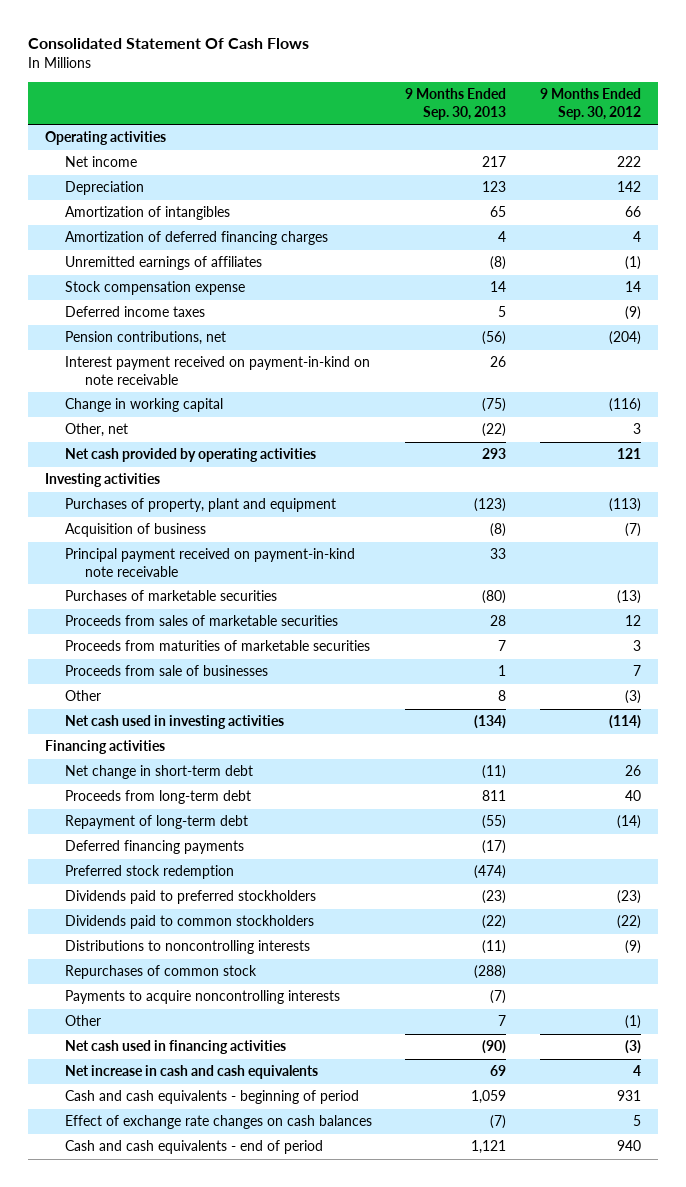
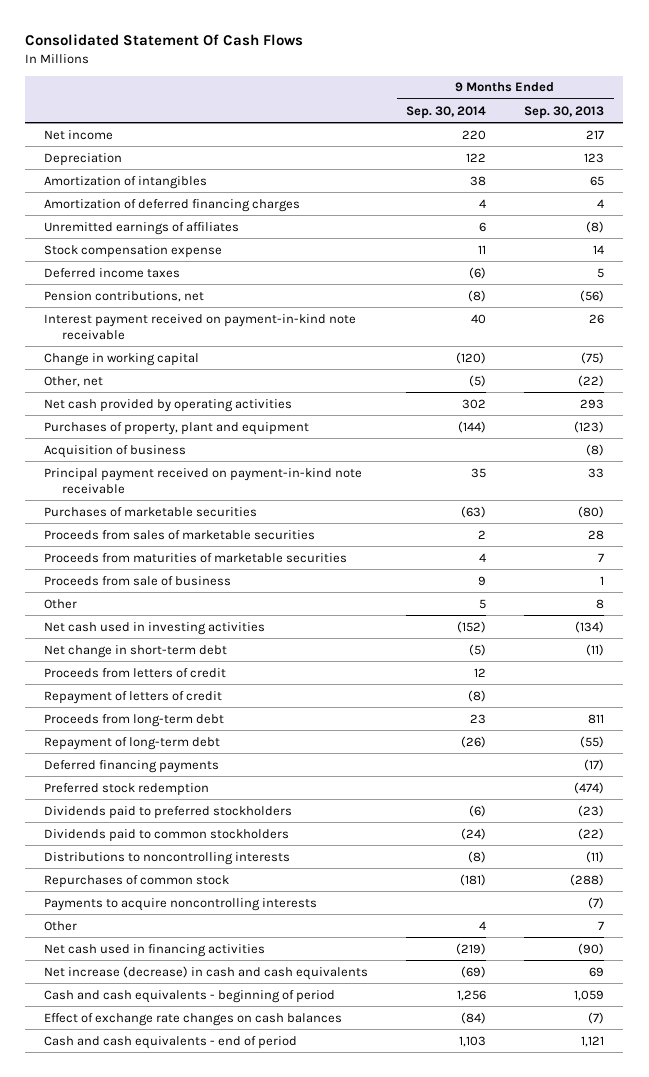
- | 9 Months Ended Sep. 30, 2013 | 9 Months Ended Sep. 30, 2012
+ | 9 Months Ended Sep. 30, 2014 | 9 Months Ended Sep. 30, 2013
- Operating activities
- Interest payment received on payment-in-kind on note receivable | 26 |
+ Interest payment received on payment-in-kind note receivable | 40 | 26
- Investing activities
- Proceeds from sale of businesses | 1 | 7
+ Proceeds from sale of business | 9 | 1
- Financing activities
+ Proceeds from letters of credit | 12 |
+ Repayment of letters of credit | (8) |
- Net increase in cash and cash equivalents | 69 | 4
+ Net increase (decrease) in cash and cash equivalents | (69) | 69

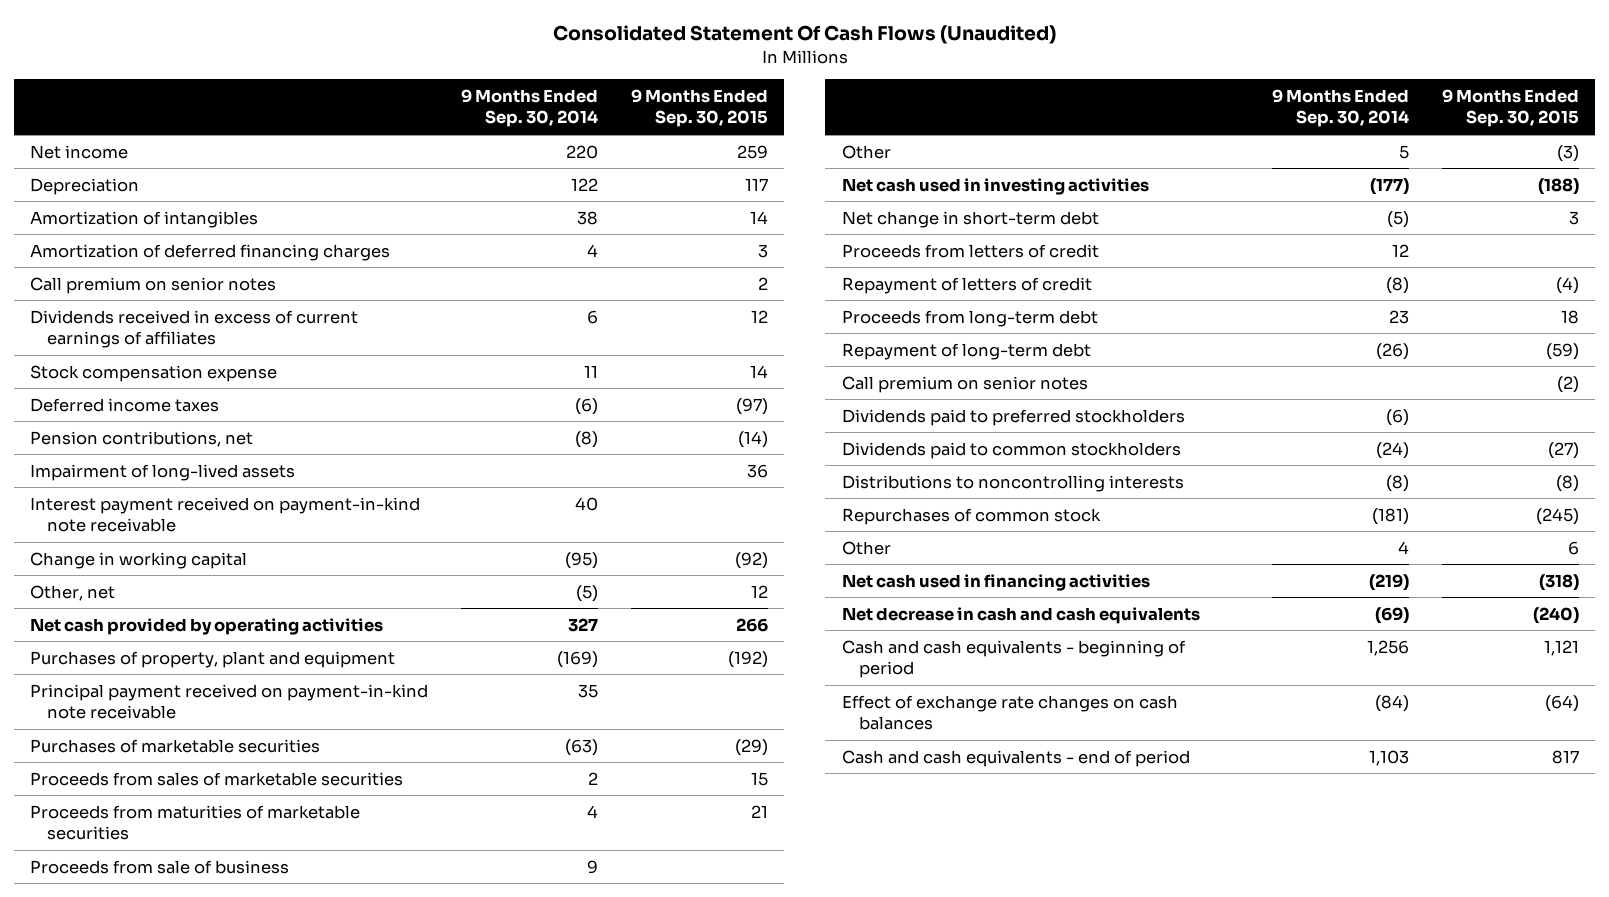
- Consolidated Statement Of Cash Flows
+ Consolidated Statement Of Cash Flows (Unaudited)
- | 9 Months Ended Sep. 30, 2014 | 9 Months Ended Sep. 30, 2013
+ | 9 Months Ended Sep. 30, 2014 | 9 Months Ended Sep. 30, 2015
- Unremitted earnings of affiliates | 6 | (8)
+ Call premium on senior notes | | 2
+ Dividends received in excess of current earnings of affiliates | 6 | 12
+ Impairment of long-lived assets | | 36
- Change in working capital | (120) | (75)
+ Change in working capital | (95) | (92)
- Net cash provided by operating activities | 302 | 293
- Purchases of property, plant and equipment | (144) | (123)
- Acquisition of business | | (8)
+ Net cash provided by operating activities | 327 | 266
+ Purchases of property, plant and equipment | (169) | (192)
- Net cash used in investing activities | (152) | (134)
+ Net cash used in investing activities | (177) | (188)
- Deferred financing payments | | (17)
- Preferred stock redemption | | (474)
+ Call premium on senior notes | | (2)
- Payments to acquire noncontrolling interests | | (7)
- Net increase (decrease) in cash and cash equivalents | (69) | 69
+ Net decrease in cash and cash equivalents | (69) | (240)

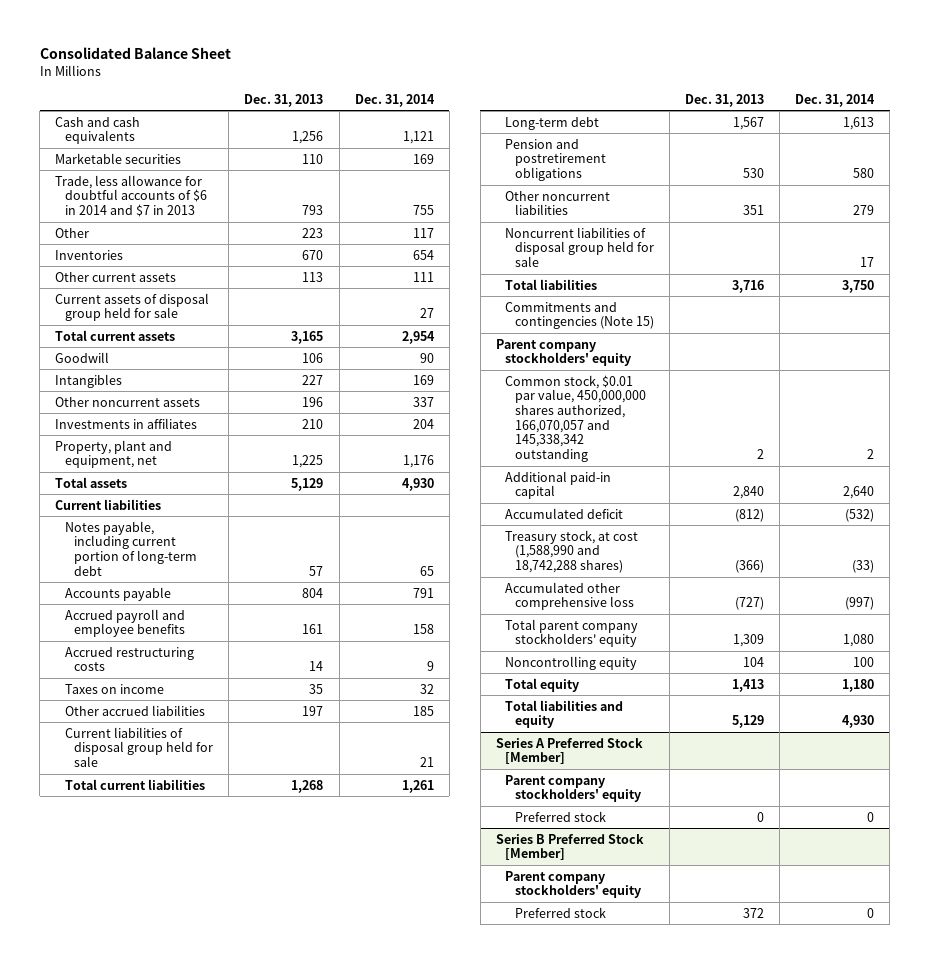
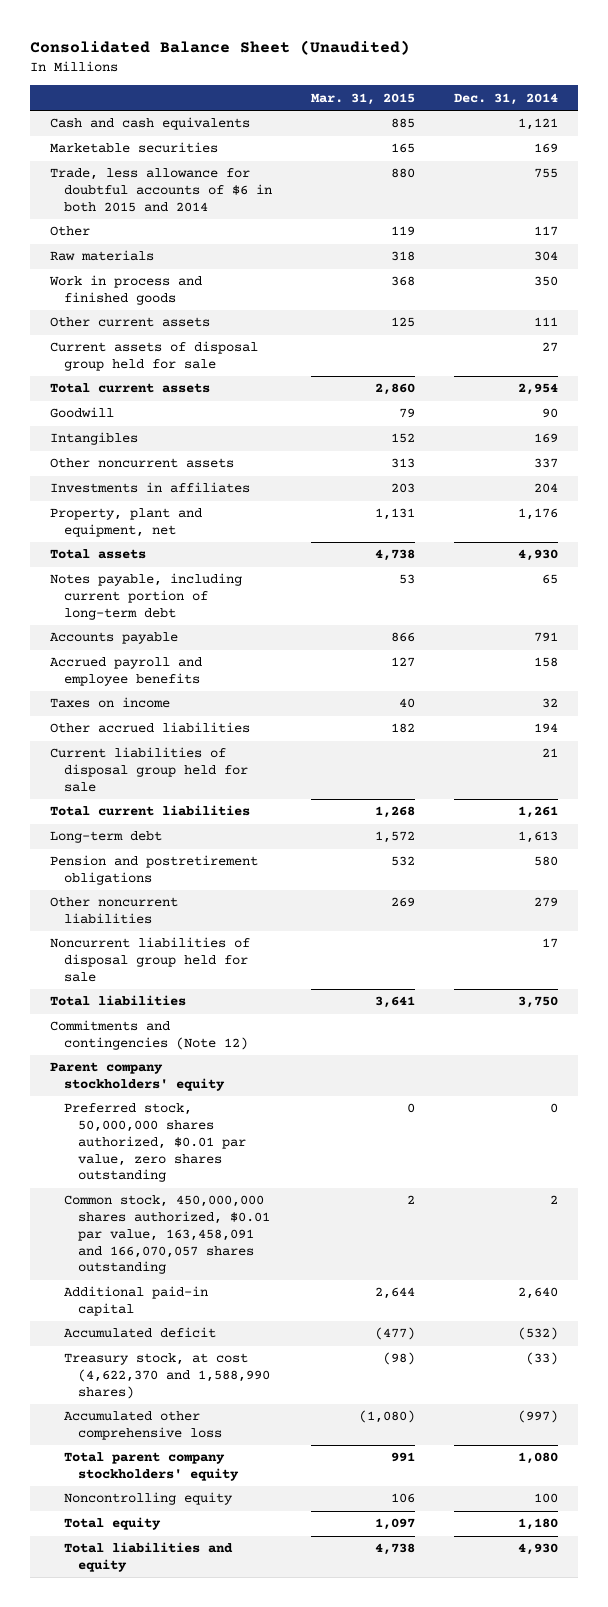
- Consolidated Balance Sheet
+ Consolidated Balance Sheet (Unaudited)
- | Dec. 31, 2013 | Dec. 31, 2014
+ | Mar. 31, 2015 | Dec. 31, 2014
- Trade, less allowance for doubtful accounts of $6 in 2014 and $7 in 2013 | 793 | 755
+ Trade, less allowance for doubtful accounts of $6 in both 2015 and 2014 | 880 | 755
- Inventories | 670 | 654
+ Raw materials | 318 | 304
+ Work in process and finished goods | 368 | 350
- Current liabilities
- Accrued restructuring costs | 14 | 9
- Other accrued liabilities | 197 | 185
+ Other accrued liabilities | 182 | 194
- Commitments and contingencies (Note 15)
+ Commitments and contingencies (Note 12)
- Common stock, $0.01 par value, 450,000,000 shares authorized, 166,070,057 and 145,338,342 outstanding | 2 | 2
+ Preferred stock, 50,000,000 shares authorized, $0.01 par value, zero shares outstanding | 0 | 0
+ Common stock, 450,000,000 shares authorized, $0.01 par value, 163,458,091 and 166,070,057 shares outstanding | 2 | 2
- Treasury stock, at cost (1,588,990 and 18,742,288 shares) | (366) | (33)
+ Treasury stock, at cost (4,622,370 and 1,588,990 shares) | (98) | (33)
- Series A Preferred Stock [Member]
- Parent company stockholders' equity
- Preferred stock | 0 | 0
- Series B Preferred Stock [Member]
- Parent company stockholders' equity
- Preferred stock | 372 | 0

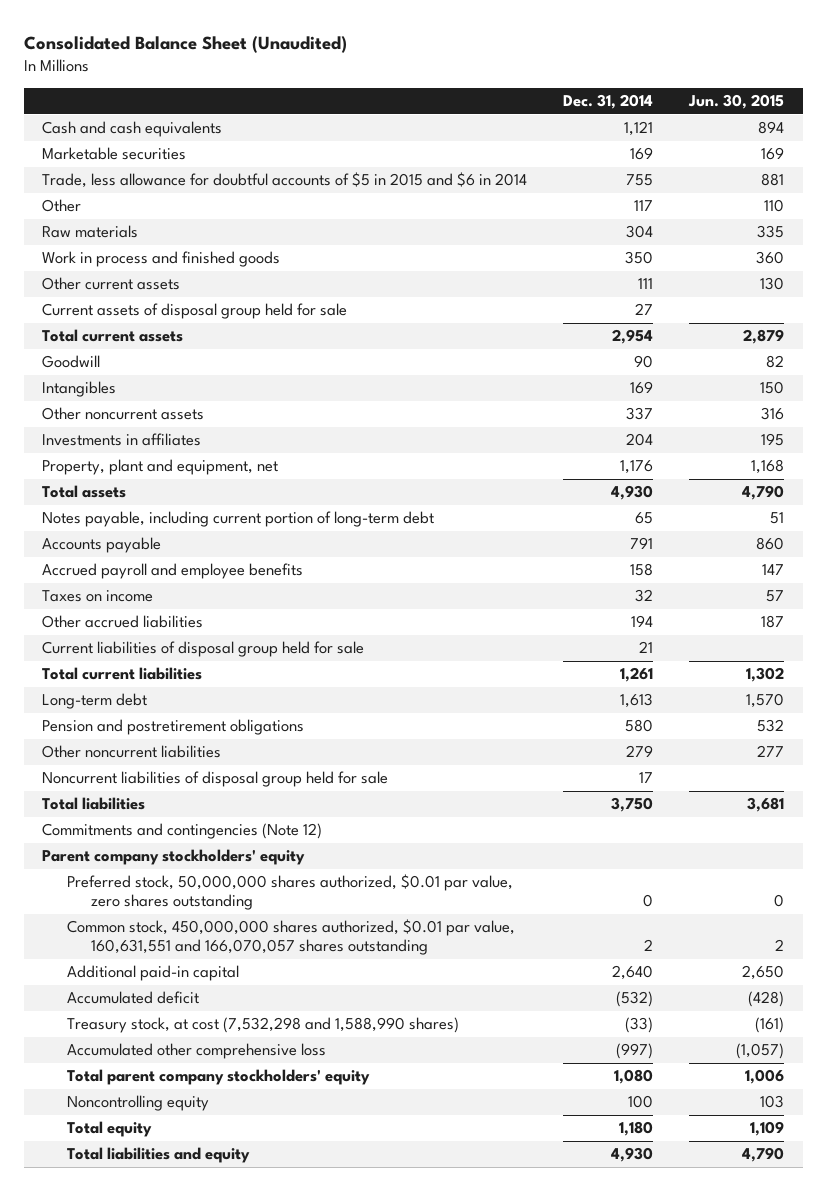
- | Mar. 31, 2015 | Dec. 31, 2014
+ | Dec. 31, 2014 | Jun. 30, 2015
- Trade, less allowance for doubtful accounts of $6 in both 2015 and 2014 | 880 | 755
+ Trade, less allowance for doubtful accounts of $5 in 2015 and $6 in 2014 | 755 | 881
- Common stock, 450,000,000 shares authorized, $0.01 par value, 163,458,091 and 166,070,057 shares outstanding | 2 | 2
+ Common stock, 450,000,000 shares authorized, $0.01 par value, 160,631,551 and 166,070,057 shares outstanding | 2 | 2
- Treasury stock, at cost (4,622,370 and 1,588,990 shares) | (98) | (33)
+ Treasury stock, at cost (7,532,298 and 1,588,990 shares) | (33) | (161)

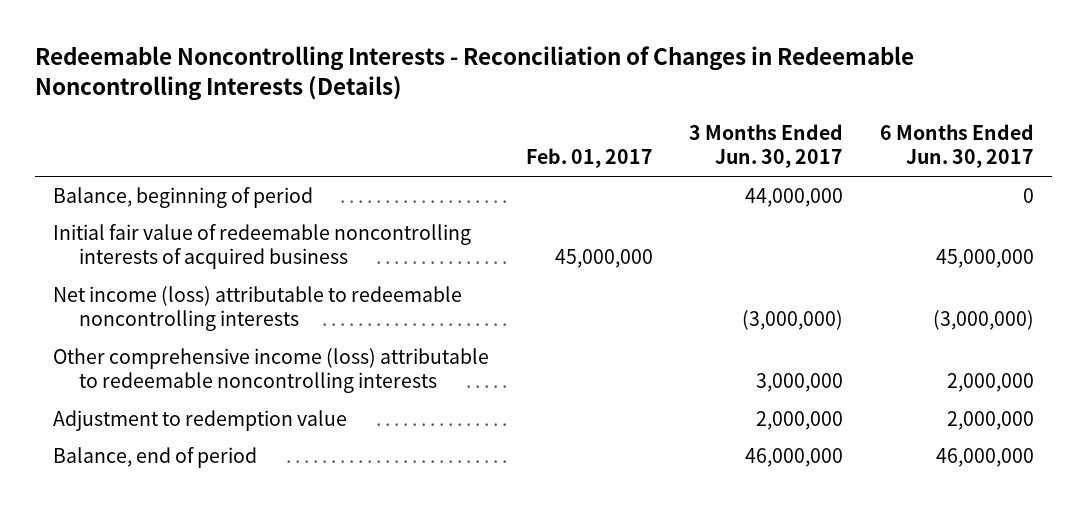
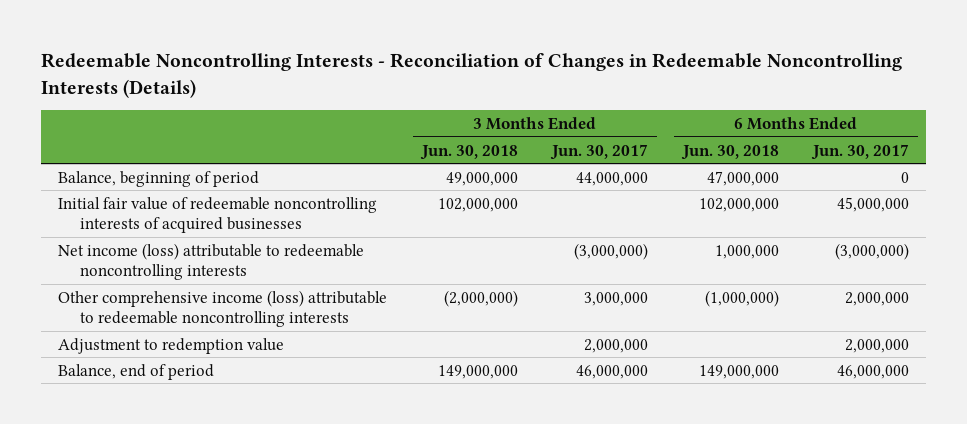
- | Feb. 01, 2017 | 3 Months Ended Jun. 30, 2017 | 6 Months Ended Jun. 30, 2017
+ | 3 Months Ended Jun. 30, 2018 | 3 Months Ended Jun. 30, 2017 | 6 Months Ended Jun. 30, 2018 | 6 Months Ended Jun. 30, 2017
- Initial fair value of redeemable noncontrolling interests of acquired business | 45,000,000 | | 45,000,000
+ Initial fair value of redeemable noncontrolling interests of acquired businesses | 102,000,000 | | 102,000,000 | 45,000,000

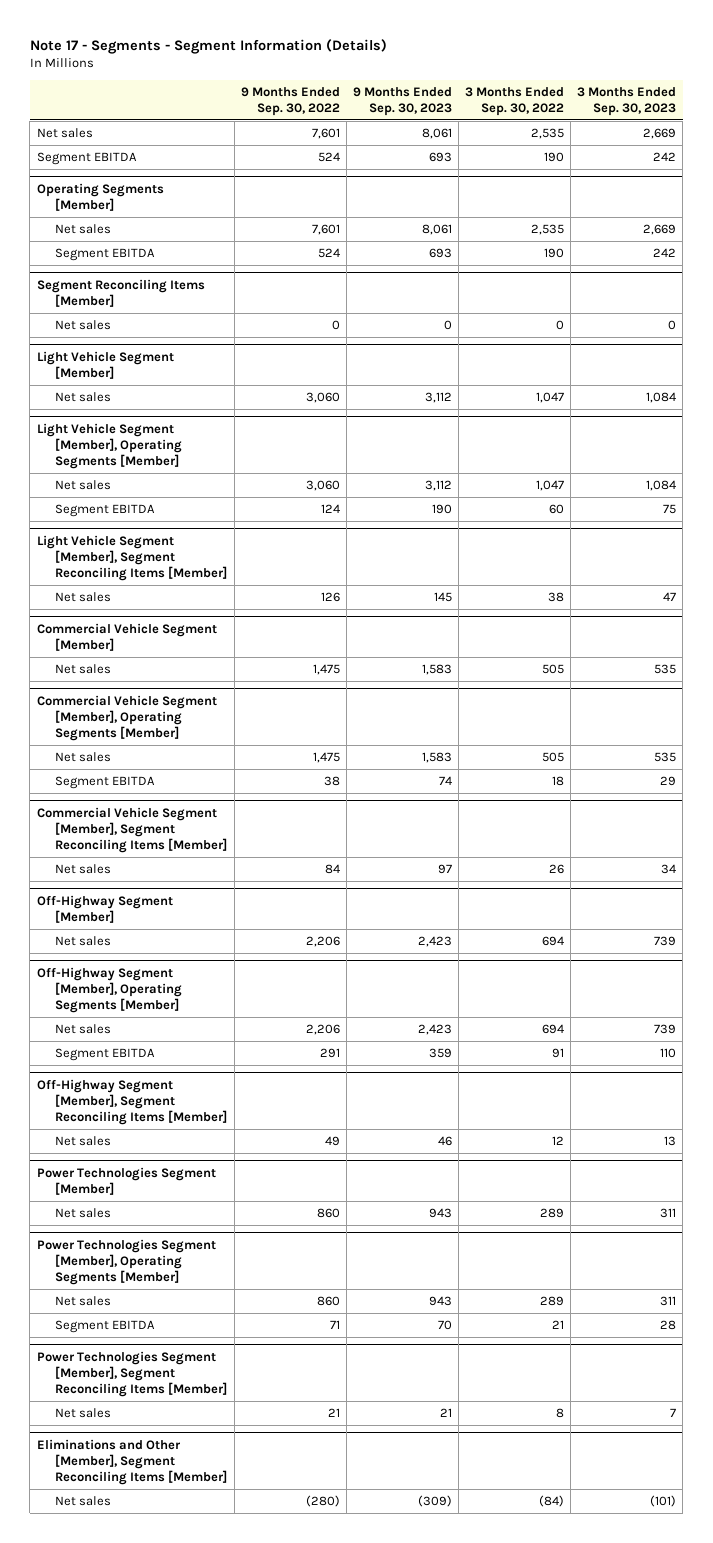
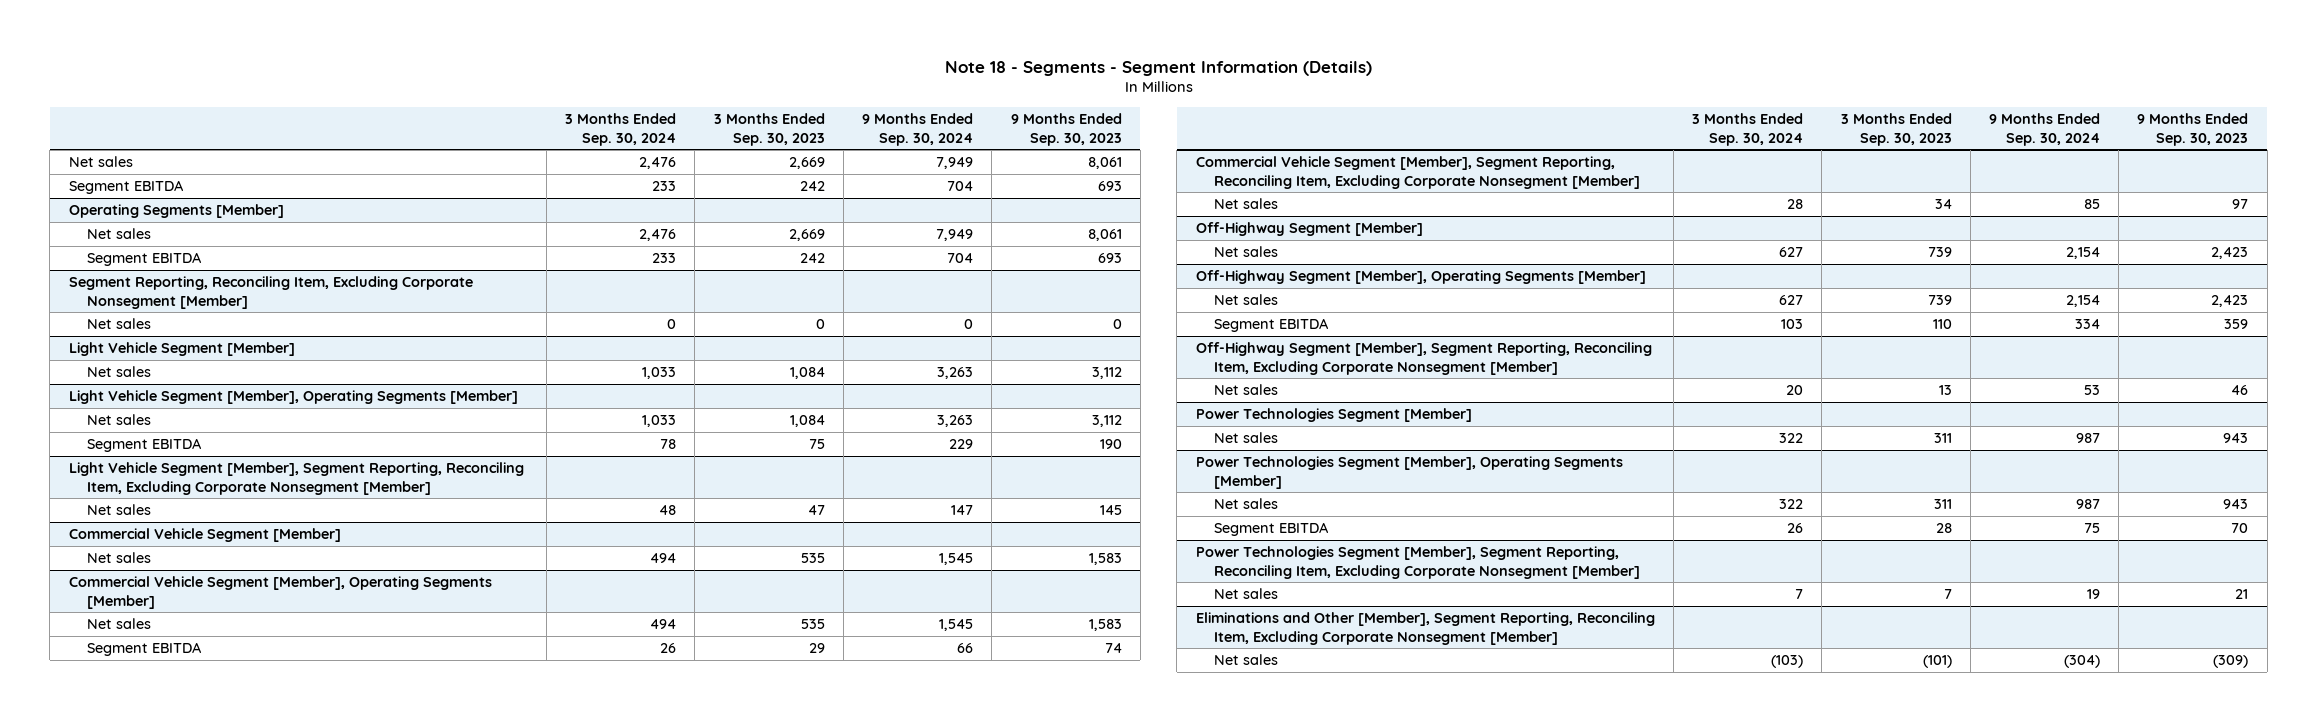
- Note 17 - Segments - Segment Information (Details)
+ Note 18 - Segments - Segment Information (Details)
- | 9 Months Ended Sep. 30, 2022 | 9 Months Ended Sep. 30, 2023 | 3 Months Ended Sep. 30, 2022 | 3 Months Ended Sep. 30, 2023
+ | 3 Months Ended Sep. 30, 2024 | 3 Months Ended Sep. 30, 2023 | 9 Months Ended Sep. 30, 2024 | 9 Months Ended Sep. 30, 2023
- Segment Reconciling Items [Member]
+ Segment Reporting, Reconciling Item, Excluding Corporate Nonsegment [Member]
- Light Vehicle Segment [Member], Segment Reconciling Items [Member]
+ Light Vehicle Segment [Member], Segment Reporting, Reconciling Item, Excluding Corporate Nonsegment [Member]
- Commercial Vehicle Segment [Member], Segment Reconciling Items [Member]
+ Commercial Vehicle Segment [Member], Segment Reporting, Reconciling Item, Excluding Corporate Nonsegment [Member]
- Off-Highway Segment [Member], Segment Reconciling Items [Member]
+ Off-Highway Segment [Member], Segment Reporting, Reconciling Item, Excluding Corporate Nonsegment [Member]
- Power Technologies Segment [Member], Segment Reconciling Items [Member]
+ Power Technologies Segment [Member], Segment Reporting, Reconciling Item, Excluding Corporate Nonsegment [Member]
- Eliminations and Other [Member], Segment Reconciling Items [Member]
+ Eliminations and Other [Member], Segment Reporting, Reconciling Item, Excluding Corporate Nonsegment [Member]

